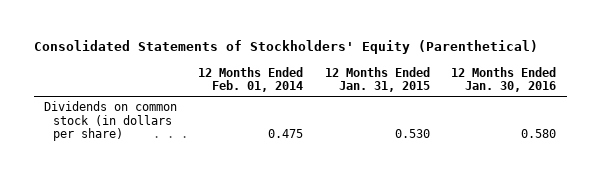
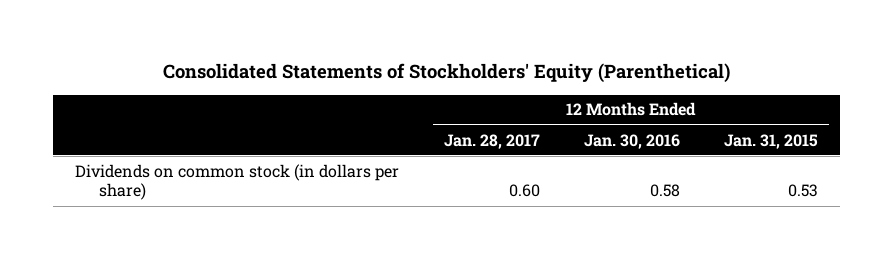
- | 12 Months Ended Feb. 01, 2014 | 12 Months Ended Jan. 31, 2015 | 12 Months Ended Jan. 30, 2016
+ | 12 Months Ended Jan. 28, 2017 | 12 Months Ended Jan. 30, 2016 | 12 Months Ended Jan. 31, 2015
- Dividends on common stock (in dollars per share) | 0.475 | 0.530 | 0.580
+ Dividends on common stock (in dollars per share) | 0.60 | 0.58 | 0.53

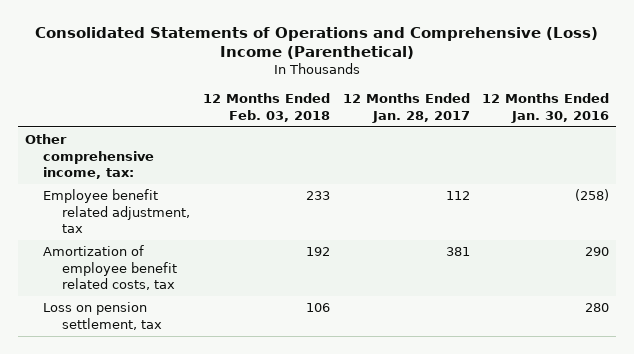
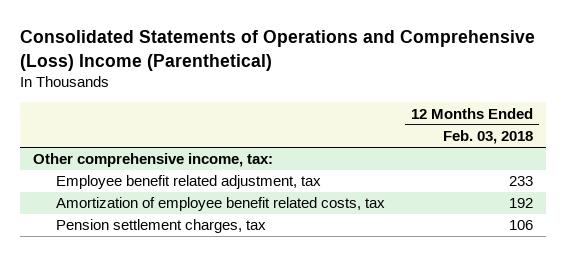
- | 12 Months Ended Feb. 03, 2018 | 12 Months Ended Jan. 28, 2017 | 12 Months Ended Jan. 30, 2016
+ | 12 Months Ended Feb. 03, 2018
- Loss on pension settlement, tax | 106 | | 280
+ Pension settlement charges, tax | 106

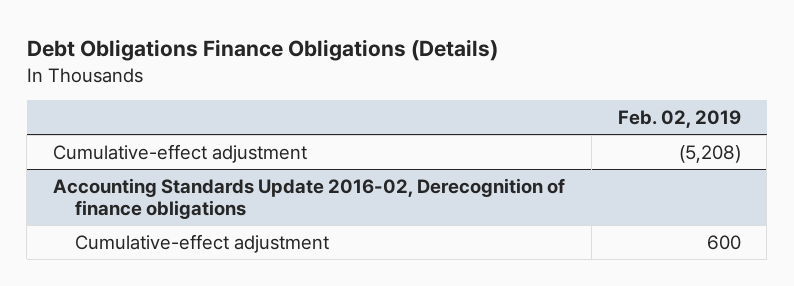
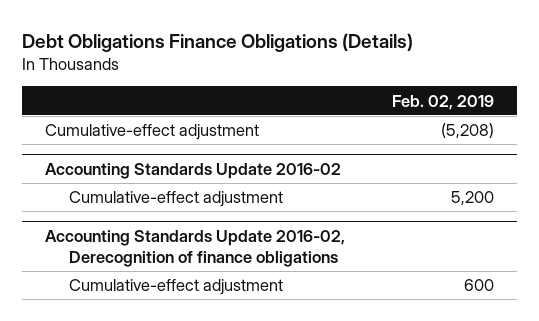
+ Accounting Standards Update 2016-02
+ Cumulative-effect adjustment | 5,200

